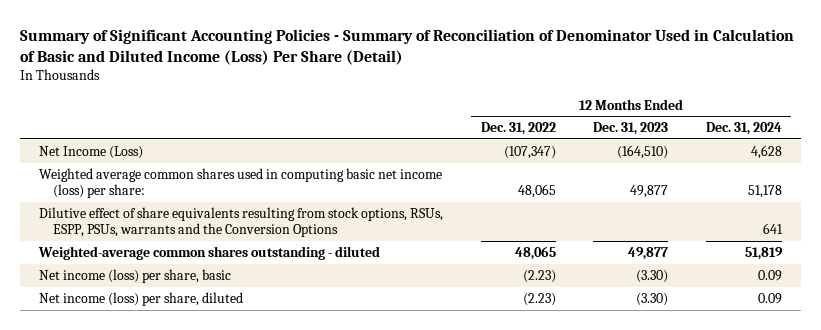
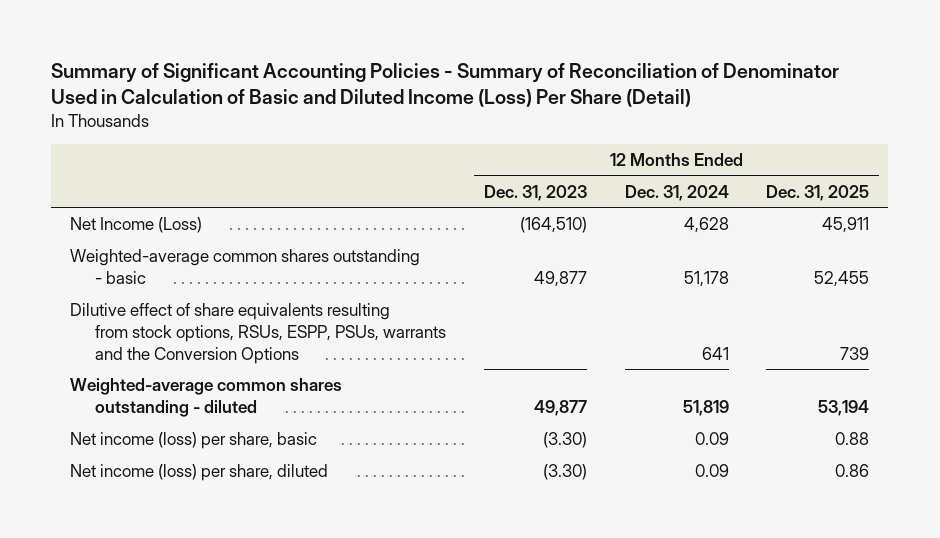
- | 12 Months Ended Dec. 31, 2022 | 12 Months Ended Dec. 31, 2023 | 12 Months Ended Dec. 31, 2024
+ | 12 Months Ended Dec. 31, 2023 | 12 Months Ended Dec. 31, 2024 | 12 Months Ended Dec. 31, 2025
- Weighted average common shares used in computing basic net income (loss) per share: | 48,065 | 49,877 | 51,178
+ Weighted-average common shares outstanding - basic | 49,877 | 51,178 | 52,455

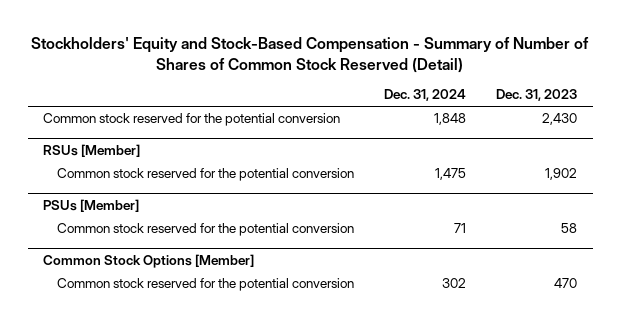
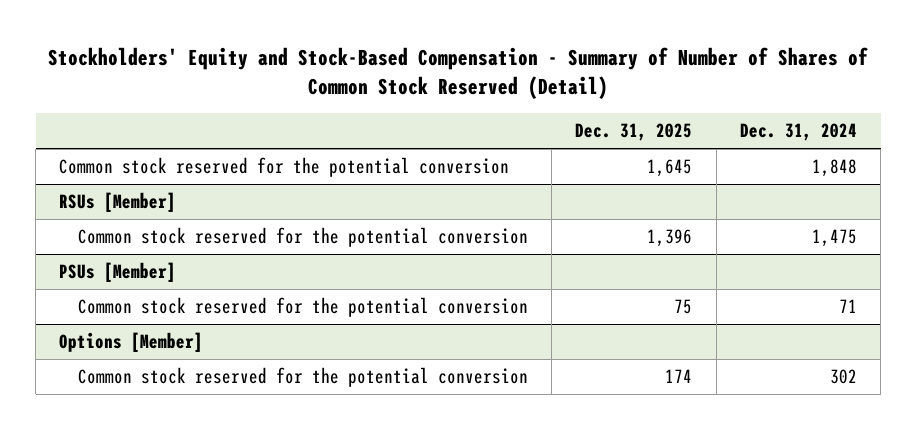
- | Dec. 31, 2024 | Dec. 31, 2023
+ | Dec. 31, 2025 | Dec. 31, 2024
- Common Stock Options [Member]
+ Options [Member]

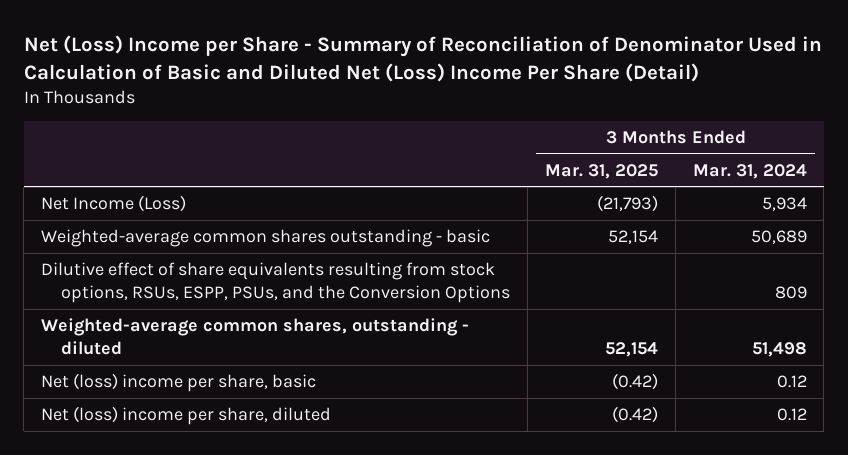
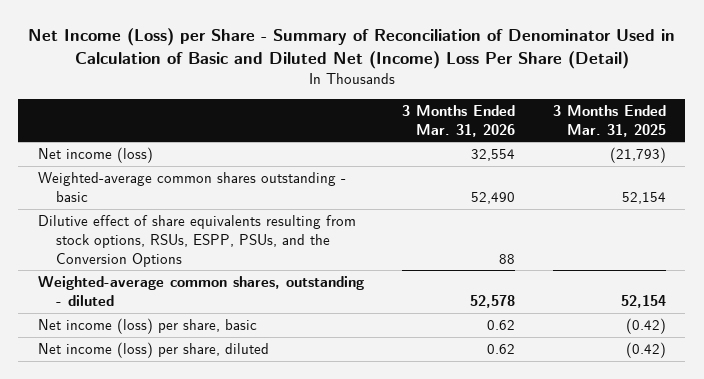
- Net (Loss) Income per Share - Summary of Reconciliation of Denominator Used in Calculation of Basic and Diluted Net (Loss) Income Per Share (Detail)
+ Net Income (Loss) per Share - Summary of Reconciliation of Denominator Used in Calculation of Basic and Diluted Net (Income) Loss Per Share (Detail)
- | 3 Months Ended Mar. 31, 2025 | 3 Months Ended Mar. 31, 2024
+ | 3 Months Ended Mar. 31, 2026 | 3 Months Ended Mar. 31, 2025
- Net Income (Loss) | (21,793) | 5,934
+ Net income (loss) | 32,554 | (21,793)
- Net (loss) income per share, basic | (0.42) | 0.12
- Net (loss) income per share, diluted | (0.42) | 0.12
+ Net income (loss) per share, basic | 0.62 | (0.42)
+ Net income (loss) per share, diluted | 0.62 | (0.42)

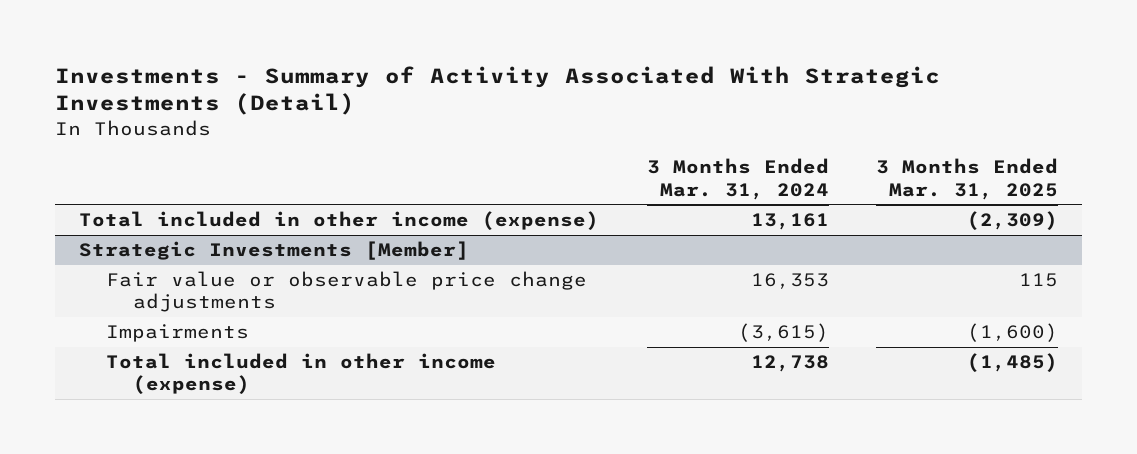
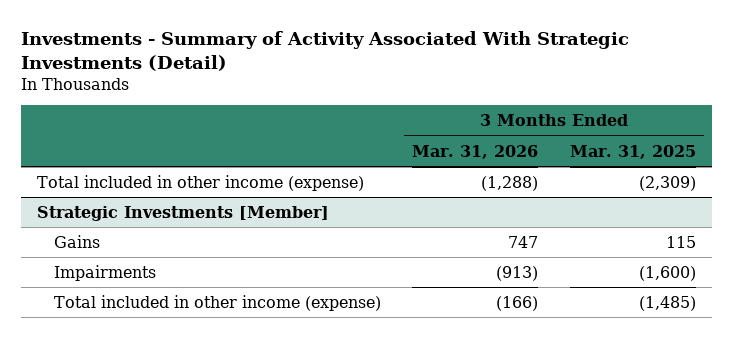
- | 3 Months Ended Mar. 31, 2024 | 3 Months Ended Mar. 31, 2025
+ | 3 Months Ended Mar. 31, 2026 | 3 Months Ended Mar. 31, 2025
@ Strategic Investments [Member]
- Fair value or observable price change adjustments | 16,353 | 115
+ Gains | 747 | 115

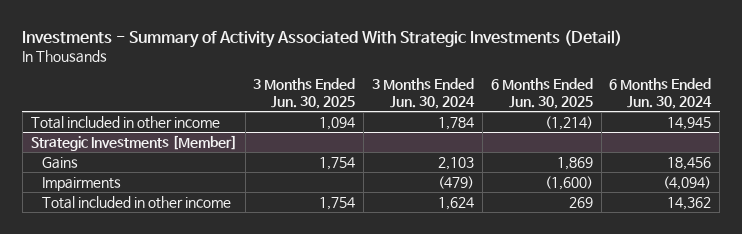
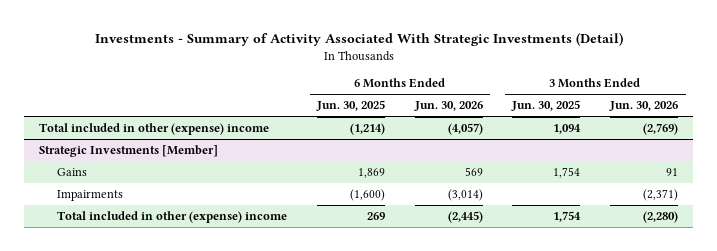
- | 3 Months Ended Jun. 30, 2025 | 3 Months Ended Jun. 30, 2024 | 6 Months Ended Jun. 30, 2025 | 6 Months Ended Jun. 30, 2024
+ | 6 Months Ended Jun. 30, 2025 | 6 Months Ended Jun. 30, 2026 | 3 Months Ended Jun. 30, 2025 | 3 Months Ended Jun. 30, 2026
- Total included in other income | 1,094 | 1,784 | (1,214) | 14,945
+ Total included in other (expense) income | (1,214) | (4,057) | 1,094 | (2,769)
@ Strategic Investments [Member]
- Total included in other income | 1,754 | 1,624 | 269 | 14,362
+ Total included in other (expense) income | 269 | (2,445) | 1,754 | (2,280)

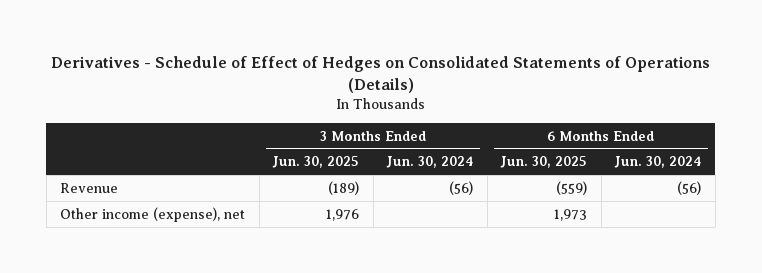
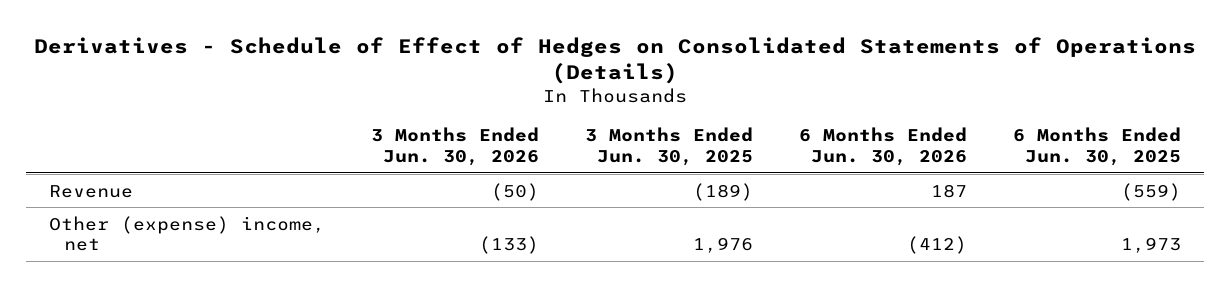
- | 3 Months Ended Jun. 30, 2025 | 3 Months Ended Jun. 30, 2024 | 6 Months Ended Jun. 30, 2025 | 6 Months Ended Jun. 30, 2024
+ | 3 Months Ended Jun. 30, 2026 | 3 Months Ended Jun. 30, 2025 | 6 Months Ended Jun. 30, 2026 | 6 Months Ended Jun. 30, 2025
- Other income (expense), net | 1,976 | | 1,973 |
+ Other (expense) income, net | (133) | 1,976 | (412) | 1,973

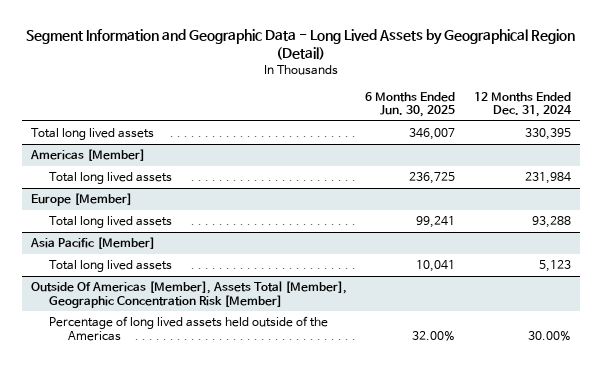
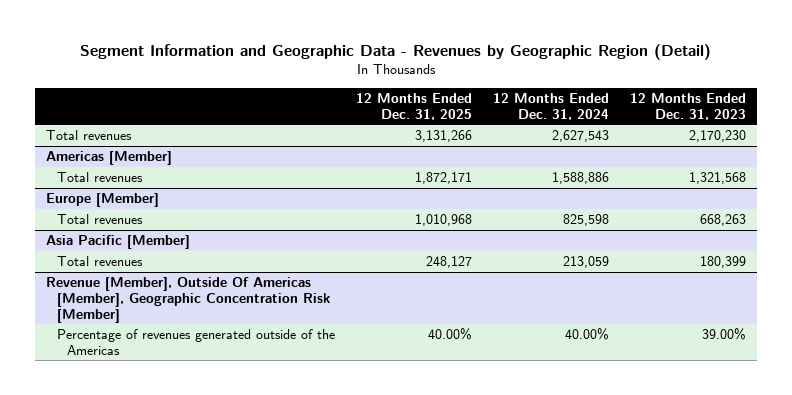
- Segment Information and Geographic Data - Long Lived Assets by Geographical Region (Detail)
+ Segment Information and Geographic Data - Revenues by Geographic Region (Detail)
- | 6 Months Ended Jun. 30, 2025 | 12 Months Ended Dec. 31, 2024
+ | 12 Months Ended Dec. 31, 2025 | 12 Months Ended Dec. 31, 2024 | 12 Months Ended Dec. 31, 2023
- Total long lived assets | 346,007 | 330,395
+ Total revenues | 3,131,266 | 2,627,543 | 2,170,230
@ Americas [Member]
- Total long lived assets | 236,725 | 231,984
+ Total revenues | 1,872,171 | 1,588,886 | 1,321,568
@ Europe [Member]
- Total long lived assets | 99,241 | 93,288
+ Total revenues | 1,010,968 | 825,598 | 668,263
@ Asia Pacific [Member]
- Total long lived assets | 10,041 | 5,123
- Outside Of Americas [Member], Assets Total [Member], Geographic Concentration Risk [Member]
- Percentage of long lived assets held outside of the Americas | 32.00% | 30.00%
@ Asia Pacific [Member]
+ Total revenues | 248,127 | 213,059 | 180,399
+ Revenue [Member], Outside Of Americas [Member], Geographic Concentration Risk [Member]
+ Percentage of revenues generated outside of the Americas | 40.00% | 40.00% | 39.00%

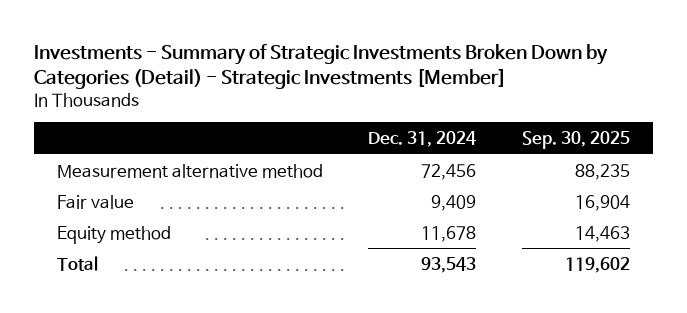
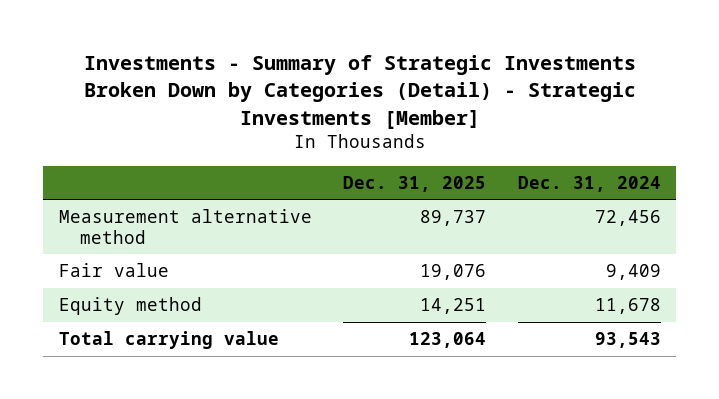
- | Dec. 31, 2024 | Sep. 30, 2025
+ | Dec. 31, 2025 | Dec. 31, 2024
- Total | 93,543 | 119,602
+ Total carrying value | 123,064 | 93,543

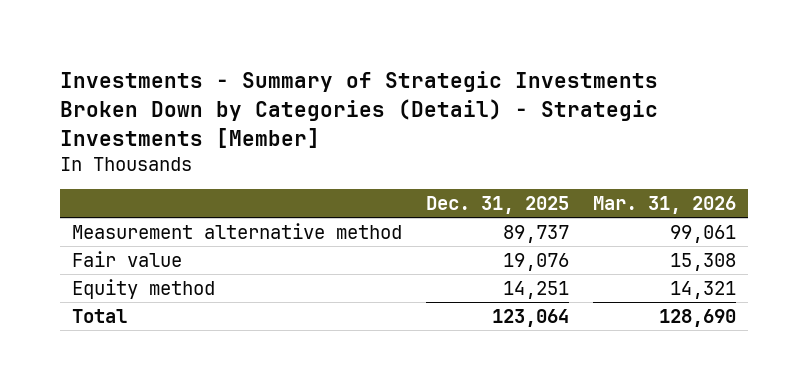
- | Dec. 31, 2025 | Dec. 31, 2024
+ | Dec. 31, 2025 | Mar. 31, 2026
- Total carrying value | 123,064 | 93,543
+ Total | 123,064 | 128,690

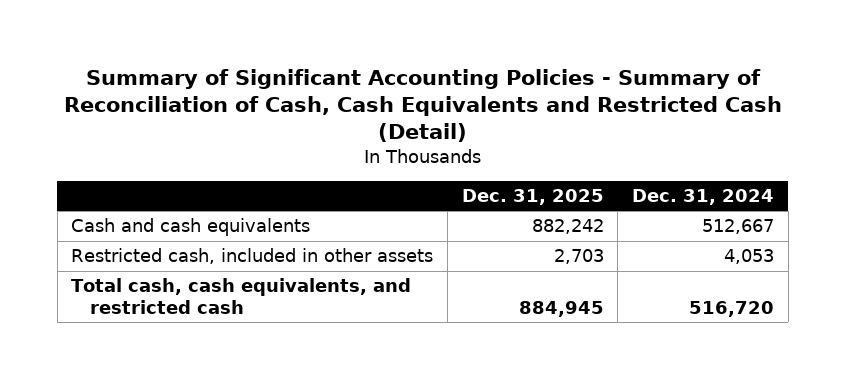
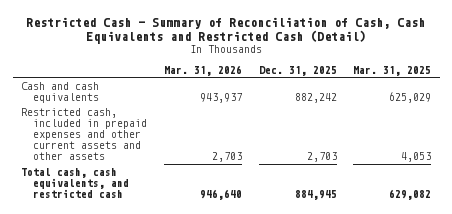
- Summary of Significant Accounting Policies - Summary of Reconciliation of Cash, Cash Equivalents and Restricted Cash (Detail)
+ Restricted Cash - Summary of Reconciliation of Cash, Cash Equivalents and Restricted Cash (Detail)
- | Dec. 31, 2025 | Dec. 31, 2024
+ | Mar. 31, 2026 | Dec. 31, 2025 | Mar. 31, 2025
- Restricted cash, included in other assets | 2,703 | 4,053
+ Restricted cash, included in prepaid expenses and other current assets and other assets | 2,703 | 2,703 | 4,053

